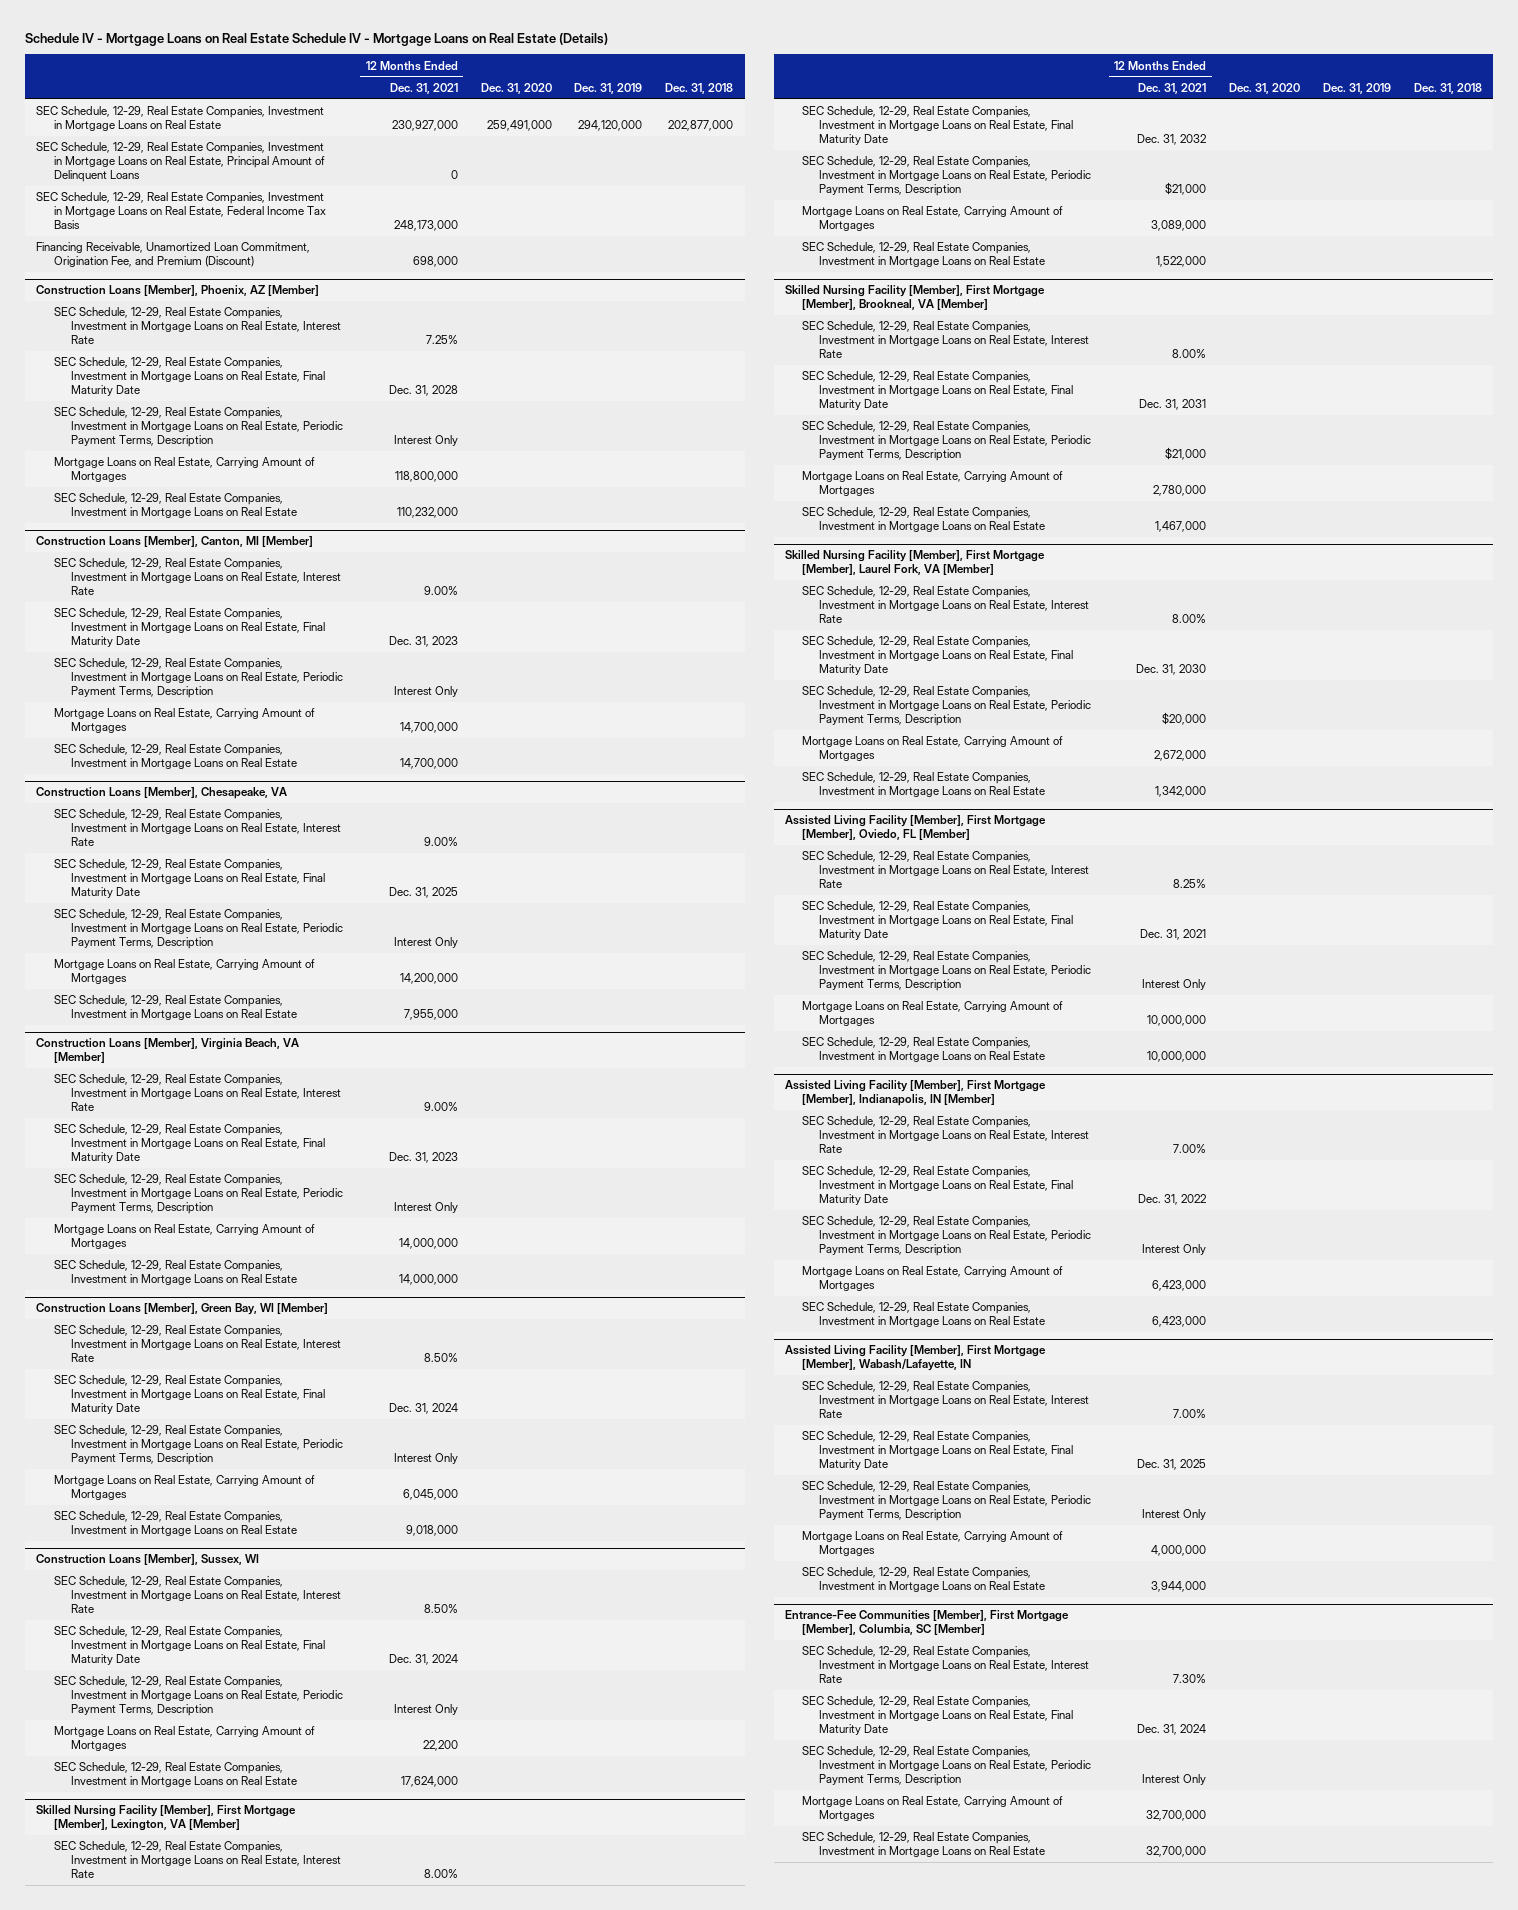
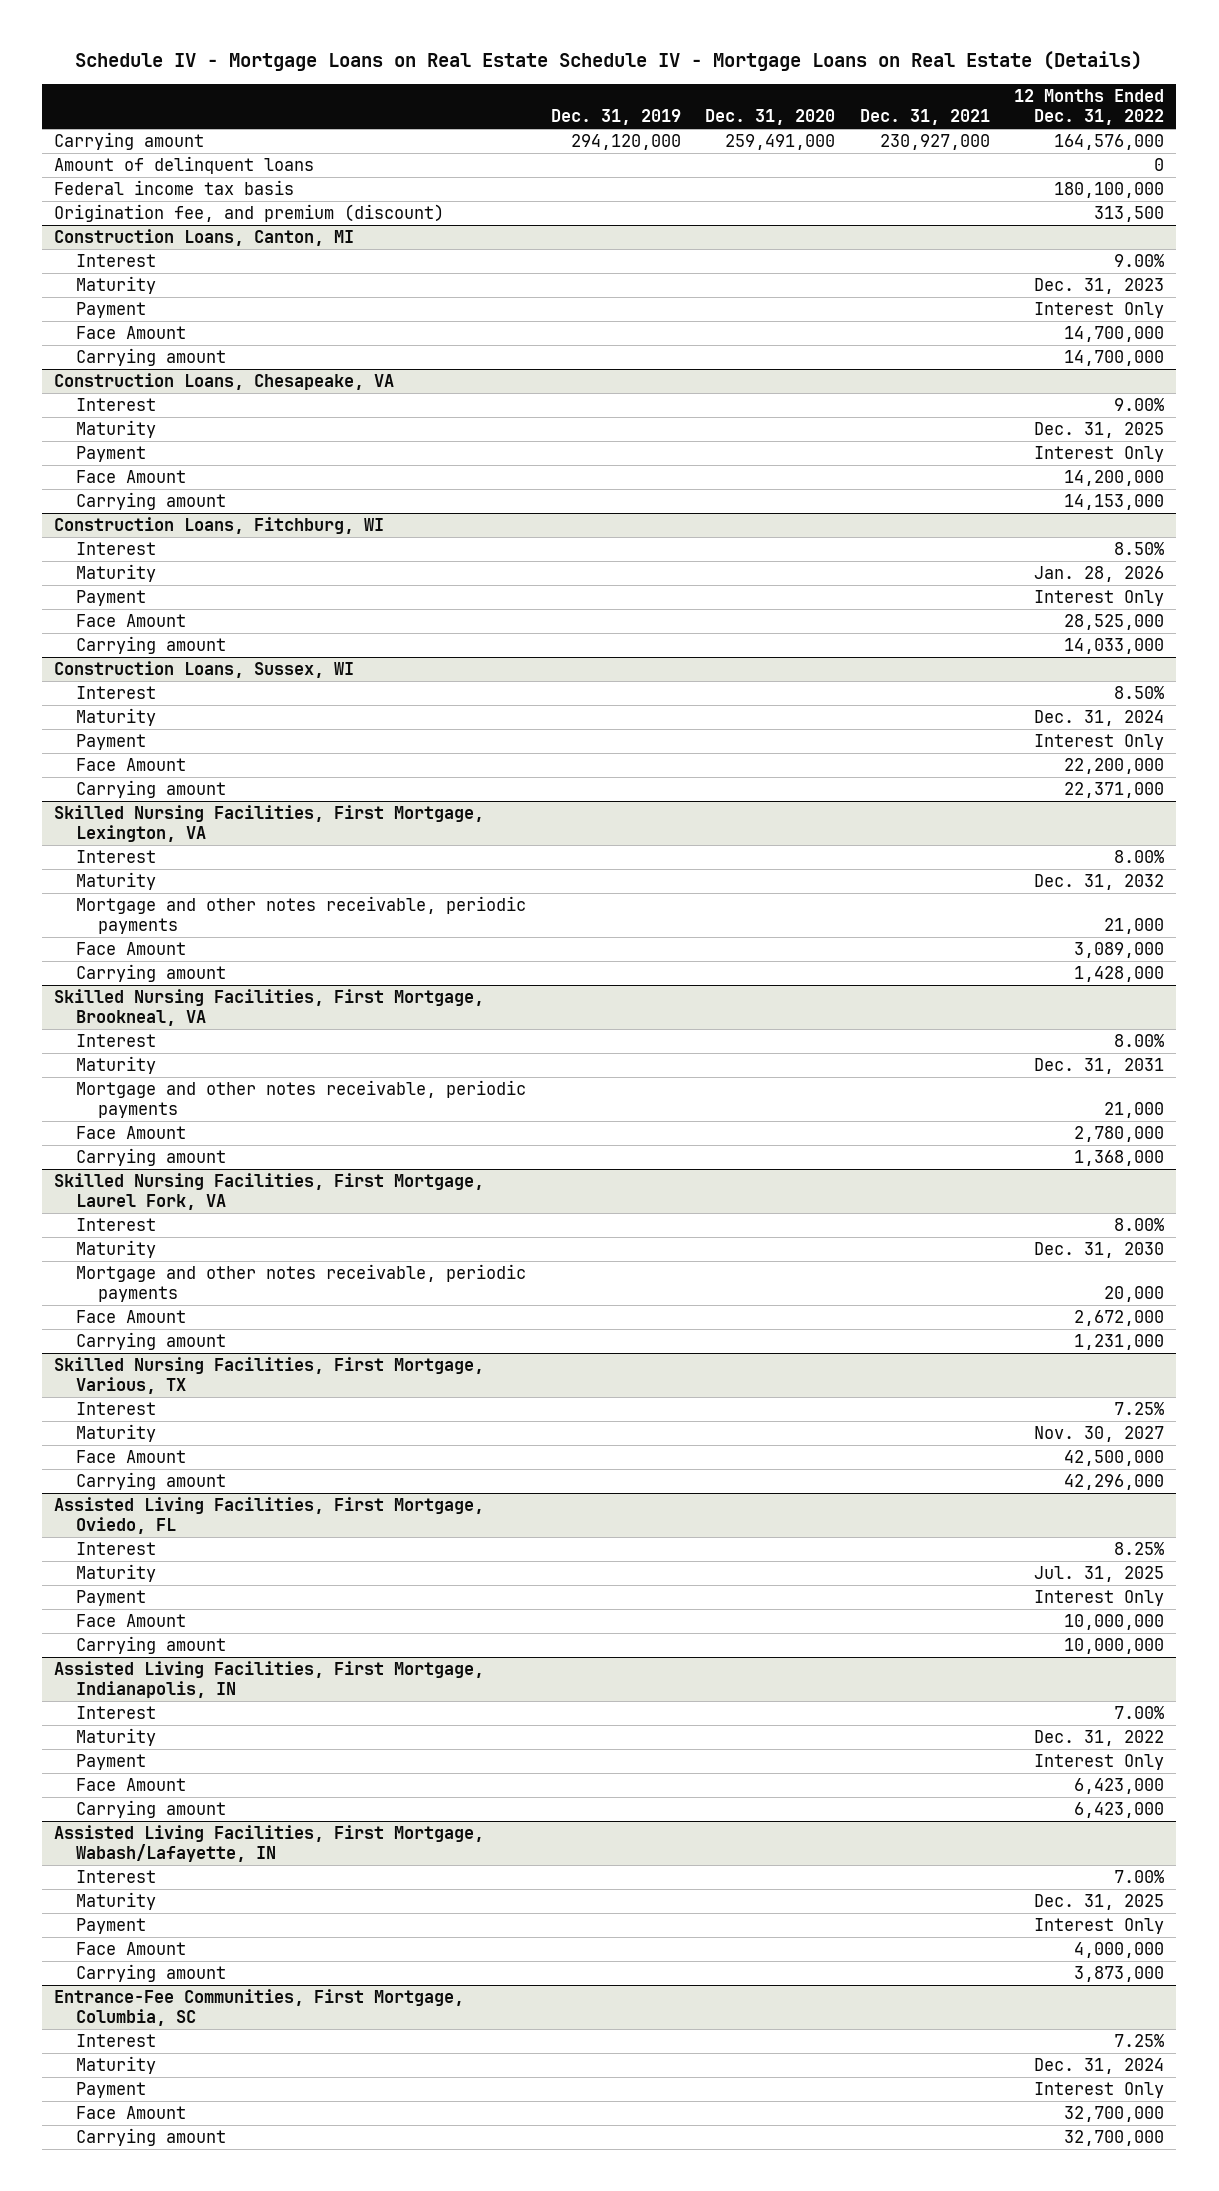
- | 12 Months Ended Dec. 31, 2021 | Dec. 31, 2020 | Dec. 31, 2019 | Dec. 31, 2018
+ | Dec. 31, 2019 | Dec. 31, 2020 | Dec. 31, 2021 | 12 Months Ended Dec. 31, 2022
- SEC Schedule, 12-29, Real Estate Companies, Investment in Mortgage Loans on Real Estate | 230,927,000 | 259,491,000 | 294,120,000 | 202,877,000
- SEC Schedule, 12-29, Real Estate Companies, Investment in Mortgage Loans on Real Estate, Principal Amount of Delinquent Loans | 0 | | |
- SEC Schedule, 12-29, Real Estate Companies, Investment in Mortgage Loans on Real Estate, Federal Income Tax Basis | 248,173,000 | | |
- Financing Receivable, Unamortized Loan Commitment, Origination Fee, and Premium (Discount) | 698,000 | | |
- Construction Loans [Member], Phoenix, AZ [Member]
- SEC Schedule, 12-29, Real Estate Companies, Investment in Mortgage Loans on Real Estate, Interest Rate | 7.25% | | |
- SEC Schedule, 12-29, Real Estate Companies, Investment in Mortgage Loans on Real Estate, Final Maturity Date | Dec. 31, 2028 | | |
- SEC Schedule, 12-29, Real Estate Companies, Investment in Mortgage Loans on Real Estate, Periodic Payment Terms, Description | Interest Only | | |
- Mortgage Loans on Real Estate, Carrying Amount of Mortgages | 118,800,000 | | |
- SEC Schedule, 12-29, Real Estate Companies, Investment in Mortgage Loans on Real Estate | 110,232,000 | | |
- Construction Loans [Member], Canton, MI [Member]
- SEC Schedule, 12-29, Real Estate Companies, Investment in Mortgage Loans on Real Estate, Interest Rate | 9.00% | | |
- SEC Schedule, 12-29, Real Estate Companies, Investment in Mortgage Loans on Real Estate, Final Maturity Date | Dec. 31, 2023 | | |
- SEC Schedule, 12-29, Real Estate Companies, Investment in Mortgage Loans on Real Estate, Periodic Payment Terms, Description | Interest Only | | |
- Mortgage Loans on Real Estate, Carrying Amount of Mortgages | 14,700,000 | | |
- SEC Schedule, 12-29, Real Estate Companies, Investment in Mortgage Loans on Real Estate | 14,700,000 | | |
- Construction Loans [Member], Chesapeake, VA
- SEC Schedule, 12-29, Real Estate Companies, Investment in Mortgage Loans on Real Estate, Interest Rate | 9.00% | | |
- SEC Schedule, 12-29, Real Estate Companies, Investment in Mortgage Loans on Real Estate, Final Maturity Date | Dec. 31, 2025 | | |
- SEC Schedule, 12-29, Real Estate Companies, Investment in Mortgage Loans on Real Estate, Periodic Payment Terms, Description | Interest Only | | |
- Mortgage Loans on Real Estate, Carrying Amount of Mortgages | 14,200,000 | | |
- SEC Schedule, 12-29, Real Estate Companies, Investment in Mortgage Loans on Real Estate | 7,955,000 | | |
- Construction Loans [Member], Virginia Beach, VA [Member]
- SEC Schedule, 12-29, Real Estate Companies, Investment in Mortgage Loans on Real Estate, Interest Rate | 9.00% | | |
- SEC Schedule, 12-29, Real Estate Companies, Investment in Mortgage Loans on Real Estate, Final Maturity Date | Dec. 31, 2023 | | |
- SEC Schedule, 12-29, Real Estate Companies, Investment in Mortgage Loans on Real Estate, Periodic Payment Terms, Description | Interest Only | | |
- Mortgage Loans on Real Estate, Carrying Amount of Mortgages | 14,000,000 | | |
- SEC Schedule, 12-29, Real Estate Companies, Investment in Mortgage Loans on Real Estate | 14,000,000 | | |
- Construction Loans [Member], Green Bay, WI [Member]
- SEC Schedule, 12-29, Real Estate Companies, Investment in Mortgage Loans on Real Estate, Interest Rate | 8.50% | | |
- SEC Schedule, 12-29, Real Estate Companies, Investment in Mortgage Loans on Real Estate, Final Maturity Date | Dec. 31, 2024 | | |
- SEC Schedule, 12-29, Real Estate Companies, Investment in Mortgage Loans on Real Estate, Periodic Payment Terms, Description | Interest Only | | |
- Mortgage Loans on Real Estate, Carrying Amount of Mortgages | 6,045,000 | | |
- SEC Schedule, 12-29, Real Estate Companies, Investment in Mortgage Loans on Real Estate | 9,018,000 | | |
- Construction Loans [Member], Sussex, WI
- SEC Schedule, 12-29, Real Estate Companies, Investment in Mortgage Loans on Real Estate, Interest Rate | 8.50% | | |
- SEC Schedule, 12-29, Real Estate Companies, Investment in Mortgage Loans on Real Estate, Final Maturity Date | Dec. 31, 2024 | | |
- SEC Schedule, 12-29, Real Estate Companies, Investment in Mortgage Loans on Real Estate, Periodic Payment Terms, Description | Interest Only | | |
- Mortgage Loans on Real Estate, Carrying Amount of Mortgages | 22,200 | | |
- SEC Schedule, 12-29, Real Estate Companies, Investment in Mortgage Loans on Real Estate | 17,624,000 | | |
- Skilled Nursing Facility [Member], First Mortgage [Member], Lexington, VA [Member]
- SEC Schedule, 12-29, Real Estate Companies, Investment in Mortgage Loans on Real Estate, Interest Rate | 8.00% | | |
- SEC Schedule, 12-29, Real Estate Companies, Investment in Mortgage Loans on Real Estate, Final Maturity Date | Dec. 31, 2032 | | |
- SEC Schedule, 12-29, Real Estate Companies, Investment in Mortgage Loans on Real Estate, Periodic Payment Terms, Description | $21,000 | | |
- Mortgage Loans on Real Estate, Carrying Amount of Mortgages | 3,089,000 | | |
- SEC Schedule, 12-29, Real Estate Companies, Investment in Mortgage Loans on Real Estate | 1,522,000 | | |
- Skilled Nursing Facility [Member], First Mortgage [Member], Brookneal, VA [Member]
- SEC Schedule, 12-29, Real Estate Companies, Investment in Mortgage Loans on Real Estate, Interest Rate | 8.00% | | |
- SEC Schedule, 12-29, Real Estate Companies, Investment in Mortgage Loans on Real Estate, Final Maturity Date | Dec. 31, 2031 | | |
- SEC Schedule, 12-29, Real Estate Companies, Investment in Mortgage Loans on Real Estate, Periodic Payment Terms, Description | $21,000 | | |
- Mortgage Loans on Real Estate, Carrying Amount of Mortgages | 2,780,000 | | |
- SEC Schedule, 12-29, Real Estate Companies, Investment in Mortgage Loans on Real Estate | 1,467,000 | | |
- Skilled Nursing Facility [Member], First Mortgage [Member], Laurel Fork, VA [Member]
- SEC Schedule, 12-29, Real Estate Companies, Investment in Mortgage Loans on Real Estate, Interest Rate | 8.00% | | |
- SEC Schedule, 12-29, Real Estate Companies, Investment in Mortgage Loans on Real Estate, Final Maturity Date | Dec. 31, 2030 | | |
- SEC Schedule, 12-29, Real Estate Companies, Investment in Mortgage Loans on Real Estate, Periodic Payment Terms, Description | $20,000 | | |
- Mortgage Loans on Real Estate, Carrying Amount of Mortgages | 2,672,000 | | |
- SEC Schedule, 12-29, Real Estate Companies, Investment in Mortgage Loans on Real Estate | 1,342,000 | | |
- Assisted Living Facility [Member], First Mortgage [Member], Oviedo, FL [Member]
- SEC Schedule, 12-29, Real Estate Companies, Investment in Mortgage Loans on Real Estate, Interest Rate | 8.25% | | |
- SEC Schedule, 12-29, Real Estate Companies, Investment in Mortgage Loans on Real Estate, Final Maturity Date | Dec. 31, 2021 | | |
- SEC Schedule, 12-29, Real Estate Companies, Investment in Mortgage Loans on Real Estate, Periodic Payment Terms, Description | Interest Only | | |
- Mortgage Loans on Real Estate, Carrying Amount of Mortgages | 10,000,000 | | |
- SEC Schedule, 12-29, Real Estate Companies, Investment in Mortgage Loans on Real Estate | 10,000,000 | | |
- Assisted Living Facility [Member], First Mortgage [Member], Indianapolis, IN [Member]
- SEC Schedule, 12-29, Real Estate Companies, Investment in Mortgage Loans on Real Estate, Interest Rate | 7.00% | | |
- SEC Schedule, 12-29, Real Estate Companies, Investment in Mortgage Loans on Real Estate, Final Maturity Date | Dec. 31, 2022 | | |
- SEC Schedule, 12-29, Real Estate Companies, Investment in Mortgage Loans on Real Estate, Periodic Payment Terms, Description | Interest Only | | |
- Mortgage Loans on Real Estate, Carrying Amount of Mortgages | 6,423,000 | | |
- SEC Schedule, 12-29, Real Estate Companies, Investment in Mortgage Loans on Real Estate | 6,423,000 | | |
- Assisted Living Facility [Member], First Mortgage [Member], Wabash/Lafayette, IN
- SEC Schedule, 12-29, Real Estate Companies, Investment in Mortgage Loans on Real Estate, Interest Rate | 7.00% | | |
- SEC Schedule, 12-29, Real Estate Companies, Investment in Mortgage Loans on Real Estate, Final Maturity Date | Dec. 31, 2025 | | |
- SEC Schedule, 12-29, Real Estate Companies, Investment in Mortgage Loans on Real Estate, Periodic Payment Terms, Description | Interest Only | | |
- Mortgage Loans on Real Estate, Carrying Amount of Mortgages | 4,000,000 | | |
- SEC Schedule, 12-29, Real Estate Companies, Investment in Mortgage Loans on Real Estate | 3,944,000 | | |
- Entrance-Fee Communities [Member], First Mortgage [Member], Columbia, SC [Member]
- SEC Schedule, 12-29, Real Estate Companies, Investment in Mortgage Loans on Real Estate, Interest Rate | 7.30% | | |
- SEC Schedule, 12-29, Real Estate Companies, Investment in Mortgage Loans on Real Estate, Final Maturity Date | Dec. 31, 2024 | | |
- SEC Schedule, 12-29, Real Estate Companies, Investment in Mortgage Loans on Real Estate, Periodic Payment Terms, Description | Interest Only | | |
- Mortgage Loans on Real Estate, Carrying Amount of Mortgages | 32,700,000 | | |
- SEC Schedule, 12-29, Real Estate Companies, Investment in Mortgage Loans on Real Estate | 32,700,000 | | |
+ Carrying amount | 294,120,000 | 259,491,000 | 230,927,000 | 164,576,000
+ Amount of delinquent loans | | | | 0
+ Federal income tax basis | | | | 180,100,000
+ Origination fee, and premium (discount) | | | | 313,500
+ Construction Loans, Canton, MI
+ Interest | | | | 9.00%
+ Maturity | | | | Dec. 31, 2023
+ Payment | | | | Interest Only
+ Face Amount | | | | 14,700,000
+ Carrying amount | | | | 14,700,000
+ Construction Loans, Chesapeake, VA
+ Interest | | | | 9.00%
+ Maturity | | | | Dec. 31, 2025
+ Payment | | | | Interest Only
+ Face Amount | | | | 14,200,000
+ Carrying amount | | | | 14,153,000
+ Construction Loans, Fitchburg, WI
+ Interest | | | | 8.50%
+ Maturity | | | | Jan. 28, 2026
+ Payment | | | | Interest Only
+ Face Amount | | | | 28,525,000
+ Carrying amount | | | | 14,033,000
+ Construction Loans, Sussex, WI
+ Interest | | | | 8.50%
+ Maturity | | | | Dec. 31, 2024
+ Payment | | | | Interest Only
+ Face Amount | | | | 22,200,000
+ Carrying amount | | | | 22,371,000
+ Skilled Nursing Facilities, First Mortgage, Lexington, VA
+ Interest | | | | 8.00%
+ Maturity | | | | Dec. 31, 2032
+ Mortgage and other notes receivable, periodic payments | | | | 21,000
+ Face Amount | | | | 3,089,000
+ Carrying amount | | | | 1,428,000
+ Skilled Nursing Facilities, First Mortgage, Brookneal, VA
+ Interest | | | | 8.00%
+ Maturity | | | | Dec. 31, 2031
+ Mortgage and other notes receivable, periodic payments | | | | 21,000
+ Face Amount | | | | 2,780,000
+ Carrying amount | | | | 1,368,000
+ Skilled Nursing Facilities, First Mortgage, Laurel Fork, VA
+ Interest | | | | 8.00%
+ Maturity | | | | Dec. 31, 2030
+ Mortgage and other notes receivable, periodic payments | | | | 20,000
+ Face Amount | | | | 2,672,000
+ Carrying amount | | | | 1,231,000
+ Skilled Nursing Facilities, First Mortgage, Various, TX
+ Interest | | | | 7.25%
+ Maturity | | | | Nov. 30, 2027
+ Face Amount | | | | 42,500,000
+ Carrying amount | | | | 42,296,000
+ Assisted Living Facilities, First Mortgage, Oviedo, FL
+ Interest | | | | 8.25%
+ Maturity | | | | Jul. 31, 2025
+ Payment | | | | Interest Only
+ Face Amount | | | | 10,000,000
+ Carrying amount | | | | 10,000,000
+ Assisted Living Facilities, First Mortgage, Indianapolis, IN
+ Interest | | | | 7.00%
+ Maturity | | | | Dec. 31, 2022
+ Payment | | | | Interest Only
+ Face Amount | | | | 6,423,000
+ Carrying amount | | | | 6,423,000
+ Assisted Living Facilities, First Mortgage, Wabash/Lafayette, IN
+ Interest | | | | 7.00%
+ Maturity | | | | Dec. 31, 2025
+ Payment | | | | Interest Only
+ Face Amount | | | | 4,000,000
+ Carrying amount | | | | 3,873,000
+ Entrance-Fee Communities, First Mortgage, Columbia, SC
+ Interest | | | | 7.25%
+ Maturity | | | | Dec. 31, 2024
+ Payment | | | | Interest Only
+ Face Amount | | | | 32,700,000
+ Carrying amount | | | | 32,700,000

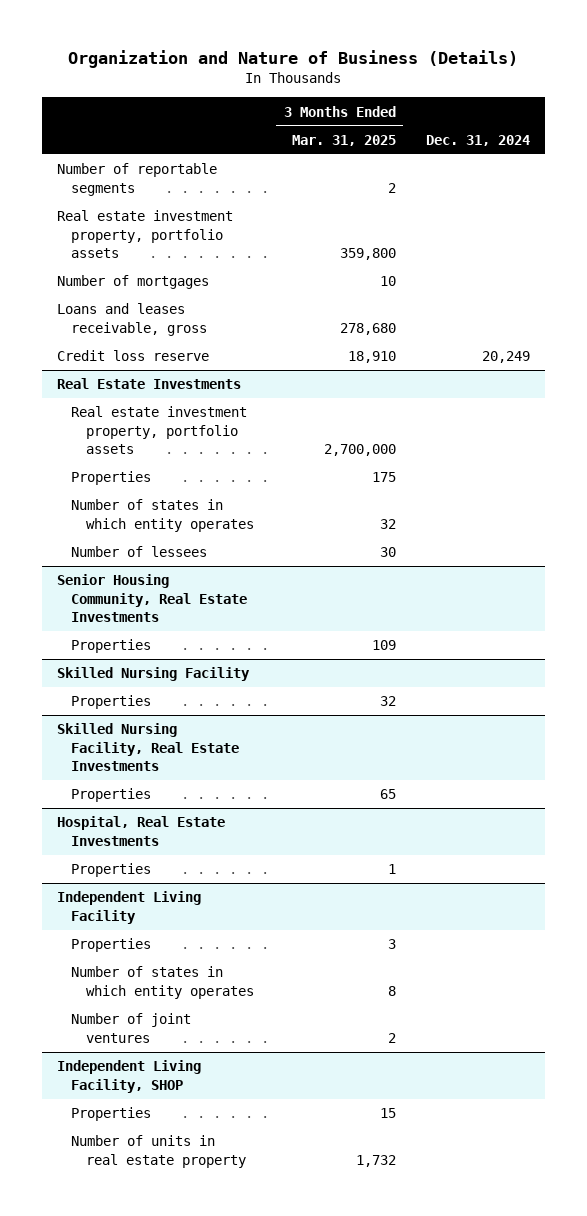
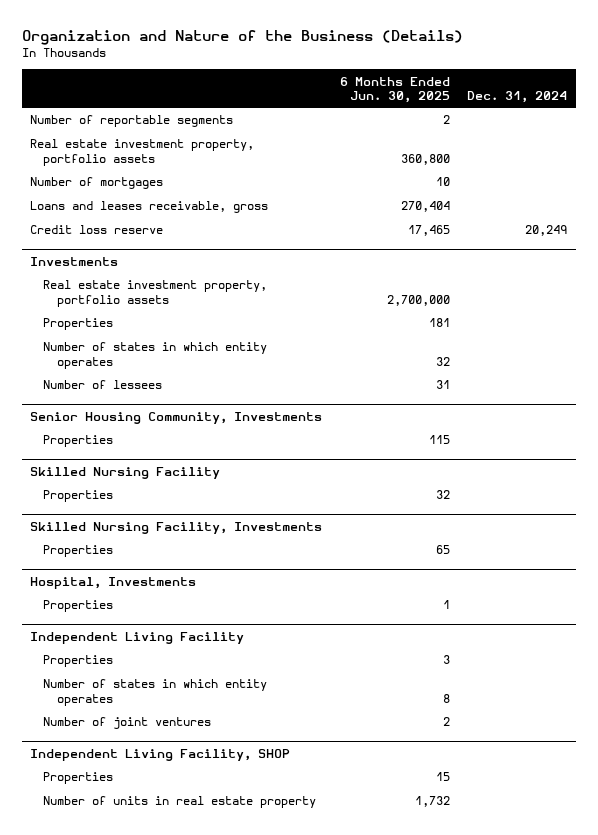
- Organization and Nature of Business (Details)
+ Organization and Nature of the Business (Details)
- | 3 Months Ended Mar. 31, 2025 | Dec. 31, 2024
+ | 6 Months Ended Jun. 30, 2025 | Dec. 31, 2024
- Real Estate Investments
+ Investments
- Senior Housing Community, Real Estate Investments
+ Senior Housing Community, Investments
- Skilled Nursing Facility, Real Estate Investments
+ Skilled Nursing Facility, Investments
- Hospital, Real Estate Investments
+ Hospital, Investments

